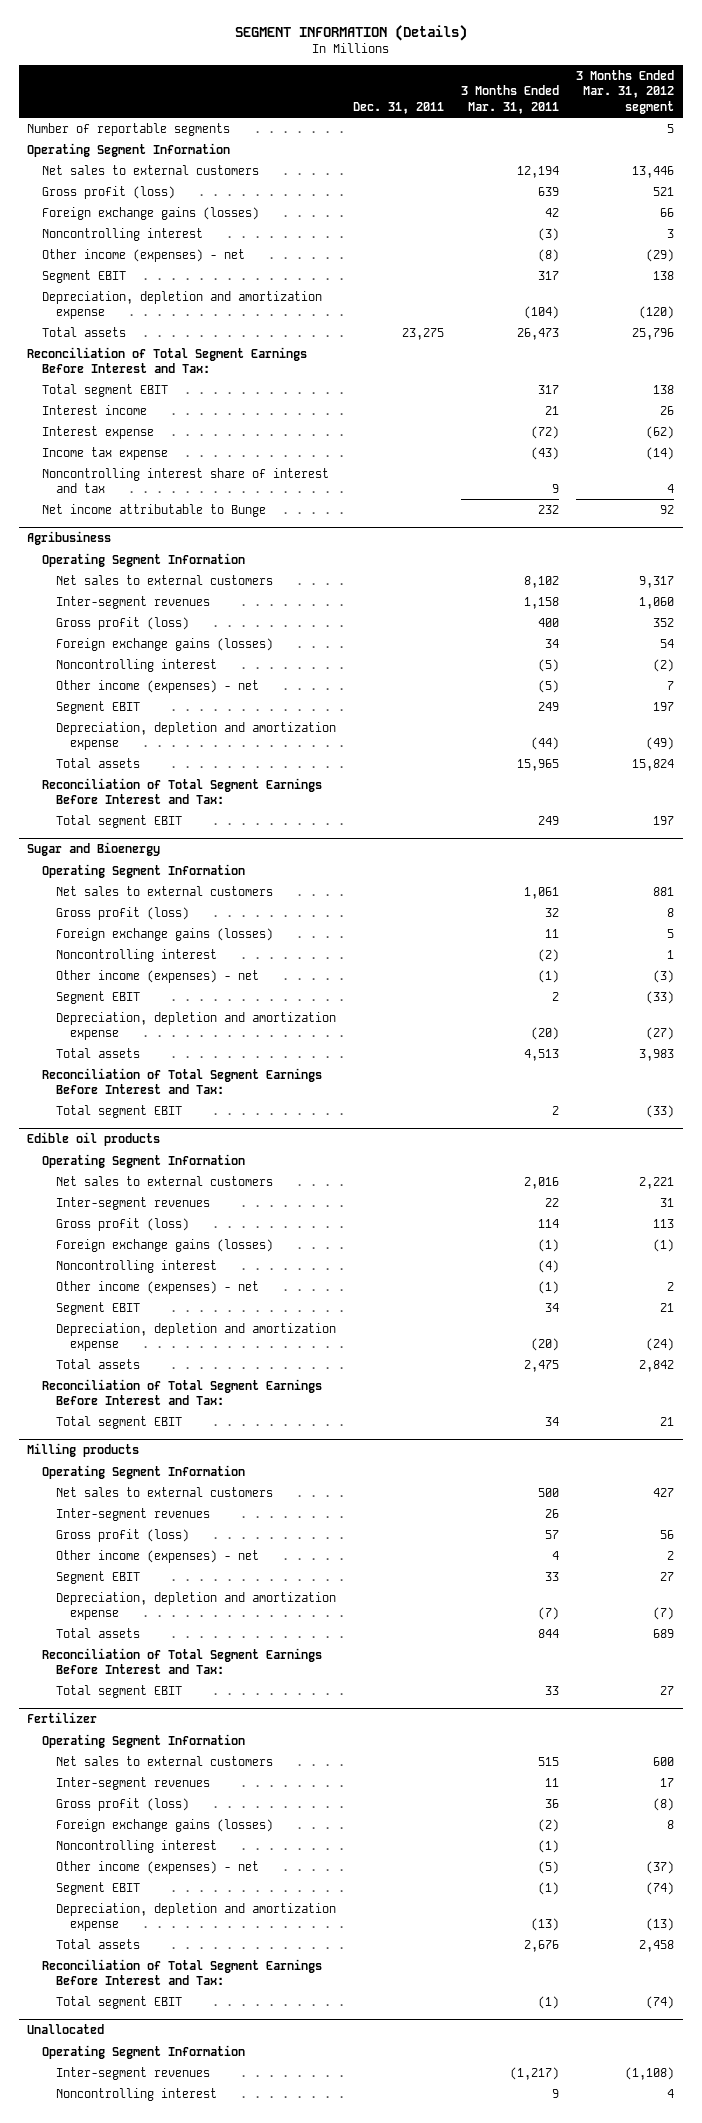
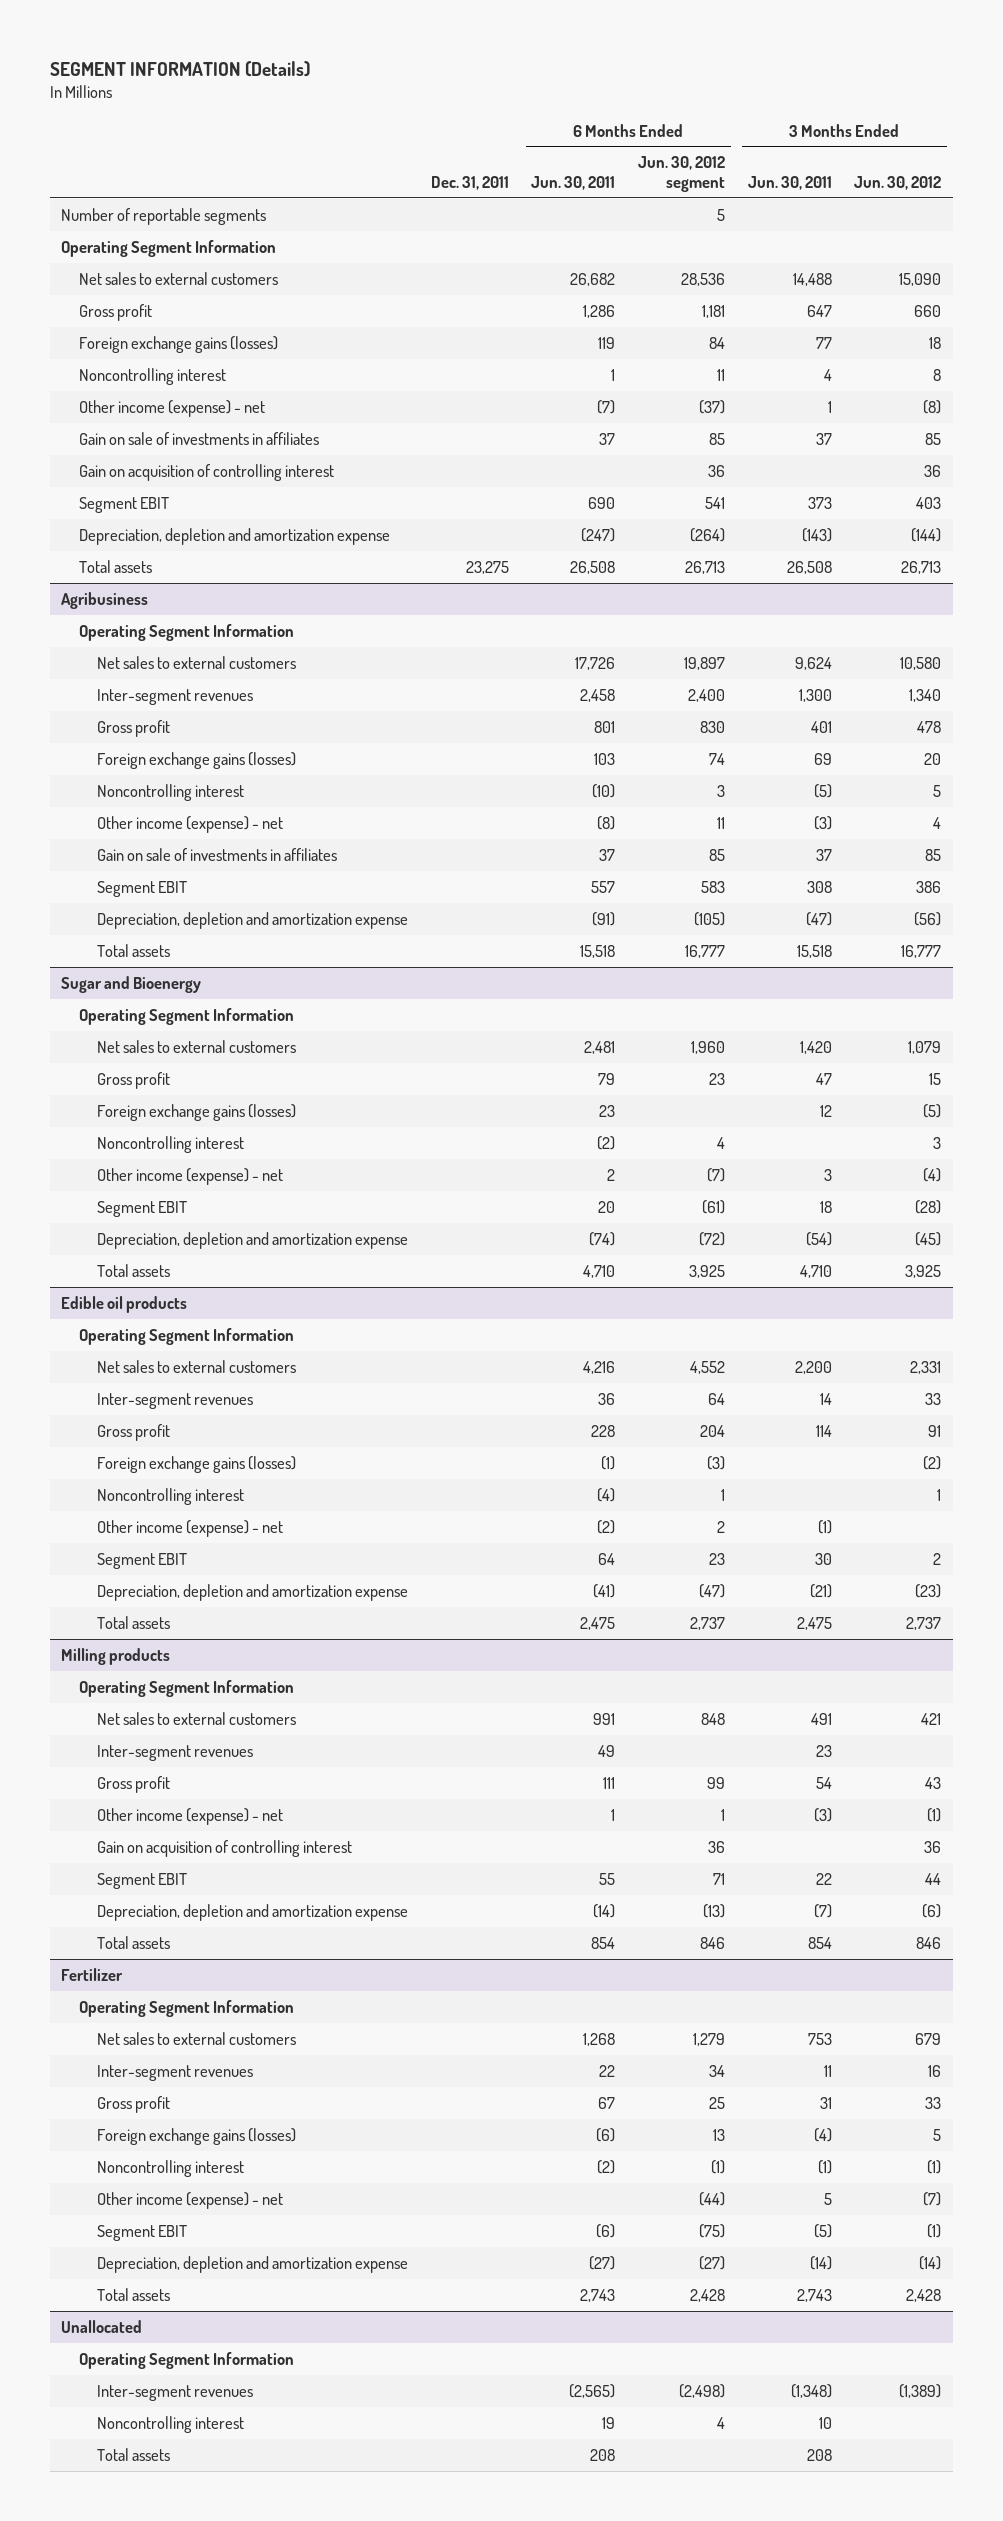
- | Dec. 31, 2011 | 3 Months Ended Mar. 31, 2011 | 3 Months Ended Mar. 31, 2012 segment
+ | Dec. 31, 2011 | 6 Months Ended Jun. 30, 2011 | 6 Months Ended Jun. 30, 2012 segment | 3 Months Ended Jun. 30, 2011 | 3 Months Ended Jun. 30, 2012
- Gross profit (loss) | | 639 | 521
+ Gross profit | | 1,286 | 1,181 | 647 | 660
- Other income (expenses) - net | | (8) | (29)
+ Other income (expense) - net | | (7) | (37) | 1 | (8)
+ Gain on sale of investments in affiliates | | 37 | 85 | 37 | 85
+ Gain on acquisition of controlling interest | | | 36 | | 36
- Reconciliation of Total Segment Earnings Before Interest and Tax:
- Total segment EBIT | | 317 | 138
- Interest income | | 21 | 26
- Interest expense | | (72) | (62)
- Income tax expense | | (43) | (14)
- Noncontrolling interest share of interest and tax | | 9 | 4
- Net income attributable to Bunge | | 232 | 92
@ Agribusiness
- Gross profit (loss) | | 400 | 352
+ Gross profit | | 801 | 830 | 401 | 478
- Other income (expenses) - net | | (5) | 7
+ Other income (expense) - net | | (8) | 11 | (3) | 4
+ Gain on sale of investments in affiliates | | 37 | 85 | 37 | 85
- Reconciliation of Total Segment Earnings Before Interest and Tax:
- Total segment EBIT | | 249 | 197
@ Sugar and Bioenergy
- Gross profit (loss) | | 32 | 8
+ Gross profit | | 79 | 23 | 47 | 15
- Other income (expenses) - net | | (1) | (3)
+ Other income (expense) - net | | 2 | (7) | 3 | (4)
- Reconciliation of Total Segment Earnings Before Interest and Tax:
- Total segment EBIT | | 2 | (33)
@ Edible oil products
- Gross profit (loss) | | 114 | 113
+ Gross profit | | 228 | 204 | 114 | 91
- Other income (expenses) - net | | (1) | 2
+ Other income (expense) - net | | (2) | 2 | (1) |
- Reconciliation of Total Segment Earnings Before Interest and Tax:
- Total segment EBIT | | 34 | 21
@ Milling products
- Gross profit (loss) | | 57 | 56
- Other income (expenses) - net | | 4 | 2
+ Gross profit | | 111 | 99 | 54 | 43
+ Other income (expense) - net | | 1 | 1 | (3) | (1)
+ Gain on acquisition of controlling interest | | | 36 | | 36
- Reconciliation of Total Segment Earnings Before Interest and Tax:
- Total segment EBIT | | 33 | 27
@ Fertilizer
- Gross profit (loss) | | 36 | (8)
+ Gross profit | | 67 | 25 | 31 | 33
- Other income (expenses) - net | | (5) | (37)
+ Other income (expense) - net | | | (44) | 5 | (7)
- Reconciliation of Total Segment Earnings Before Interest and Tax:
- Total segment EBIT | | (1) | (74)
@ Unallocated
+ Total assets | | 208 | | 208 |

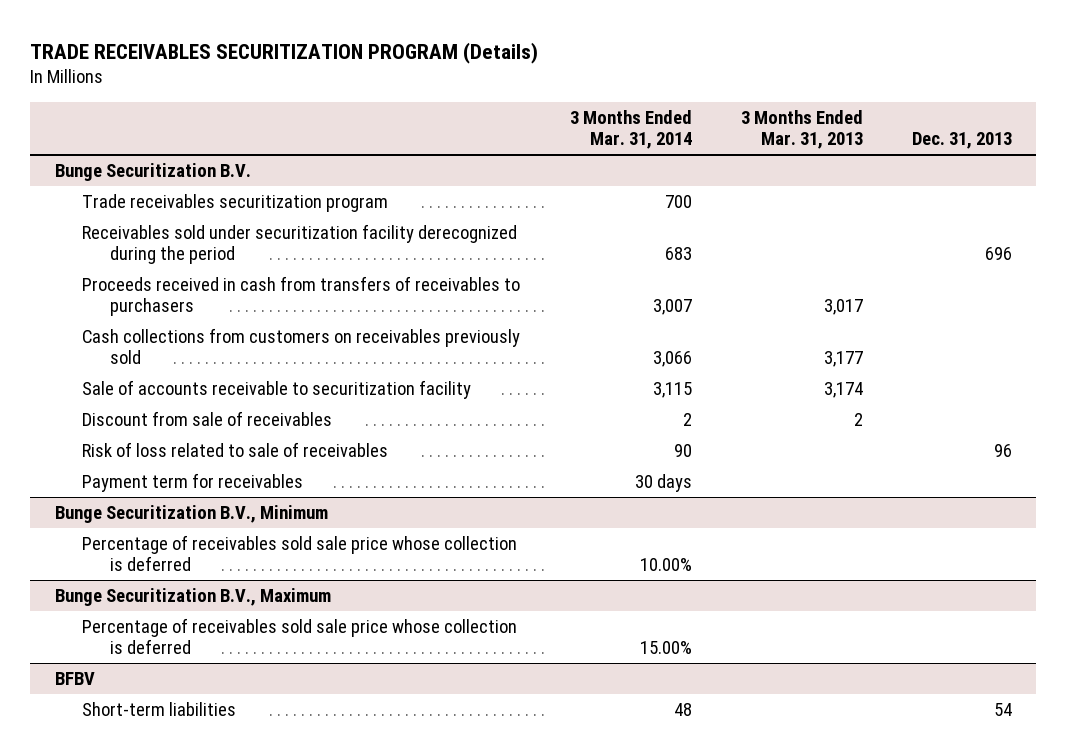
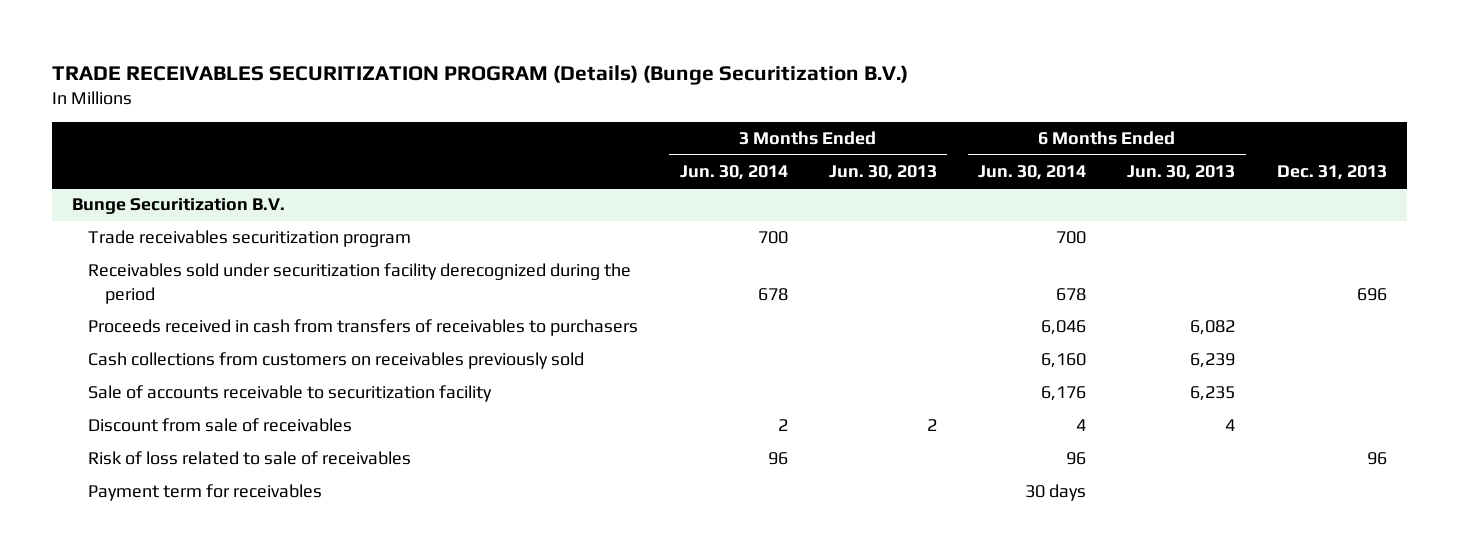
- TRADE RECEIVABLES SECURITIZATION PROGRAM (Details)
+ TRADE RECEIVABLES SECURITIZATION PROGRAM (Details) (Bunge Securitization B.V.)
- | 3 Months Ended Mar. 31, 2014 | 3 Months Ended Mar. 31, 2013 | Dec. 31, 2013
+ | 3 Months Ended Jun. 30, 2014 | 3 Months Ended Jun. 30, 2013 | 6 Months Ended Jun. 30, 2014 | 6 Months Ended Jun. 30, 2013 | Dec. 31, 2013
- Bunge Securitization B.V., Minimum
- Percentage of receivables sold sale price whose collection is deferred | 10.00% | |
- Bunge Securitization B.V., Maximum
- Percentage of receivables sold sale price whose collection is deferred | 15.00% | |
- BFBV
- Short-term liabilities | 48 | | 54

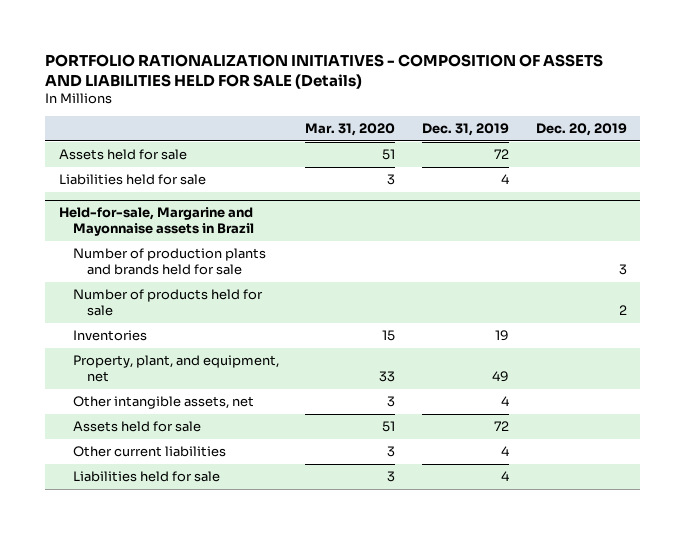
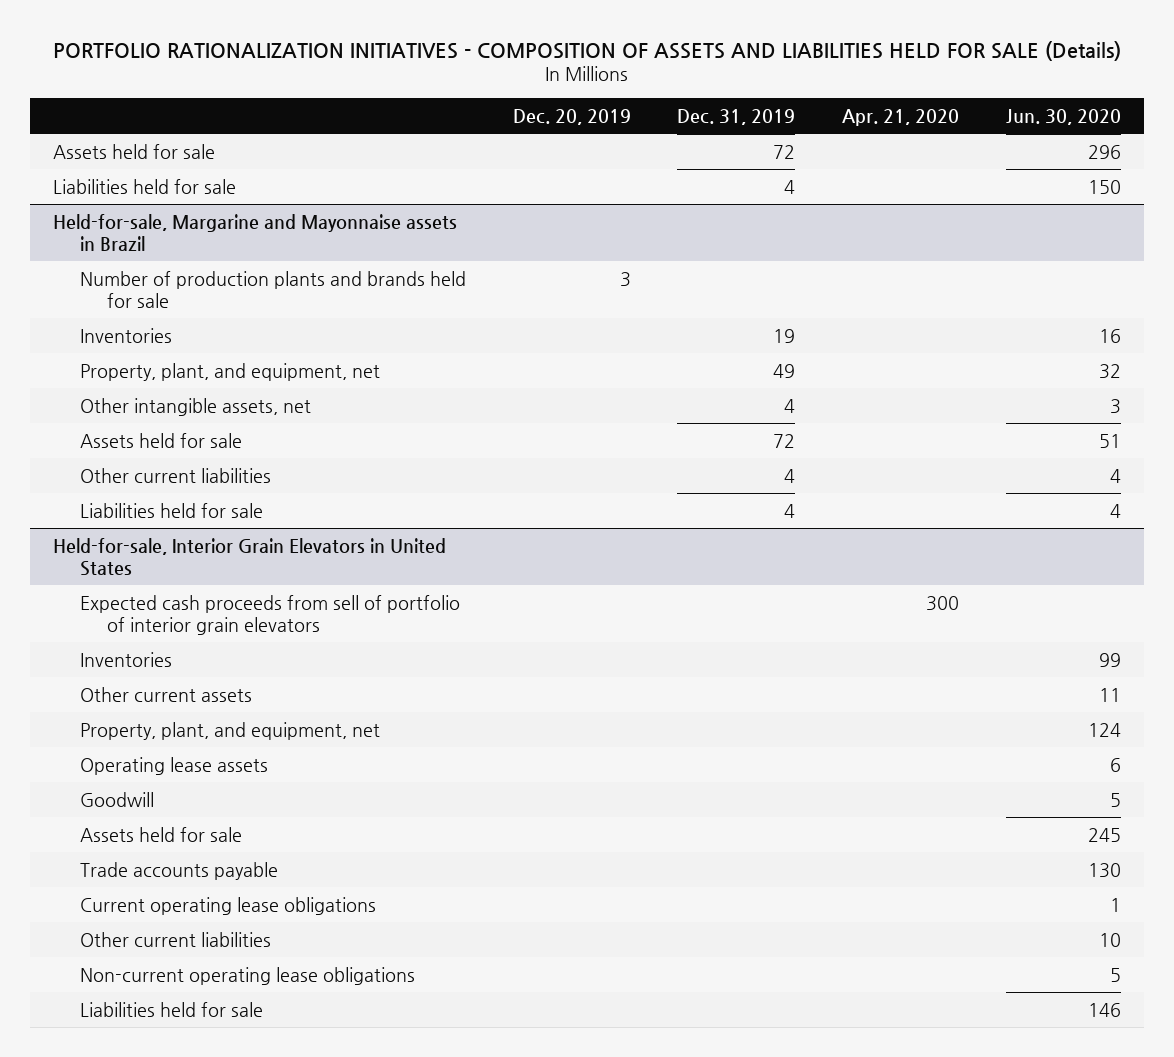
- | Mar. 31, 2020 | Dec. 31, 2019 | Dec. 20, 2019
+ | Dec. 20, 2019 | Dec. 31, 2019 | Apr. 21, 2020 | Jun. 30, 2020
@ Held-for-sale, Margarine and Mayonnaise assets in Brazil
- Number of products held for sale | | | 2
+ Held-for-sale, Interior Grain Elevators in United States
+ Expected cash proceeds from sell of portfolio of interior grain elevators | | | 300 |
+ Inventories | | | | 99
+ Other current assets | | | | 11
+ Property, plant, and equipment, net | | | | 124
+ Operating lease assets | | | | 6
+ Goodwill | | | | 5
+ Assets held for sale | | | | 245
+ Trade accounts payable | | | | 130
+ Current operating lease obligations | | | | 1
+ Other current liabilities | | | | 10
+ Non-current operating lease obligations | | | | 5
+ Liabilities held for sale | | | | 146

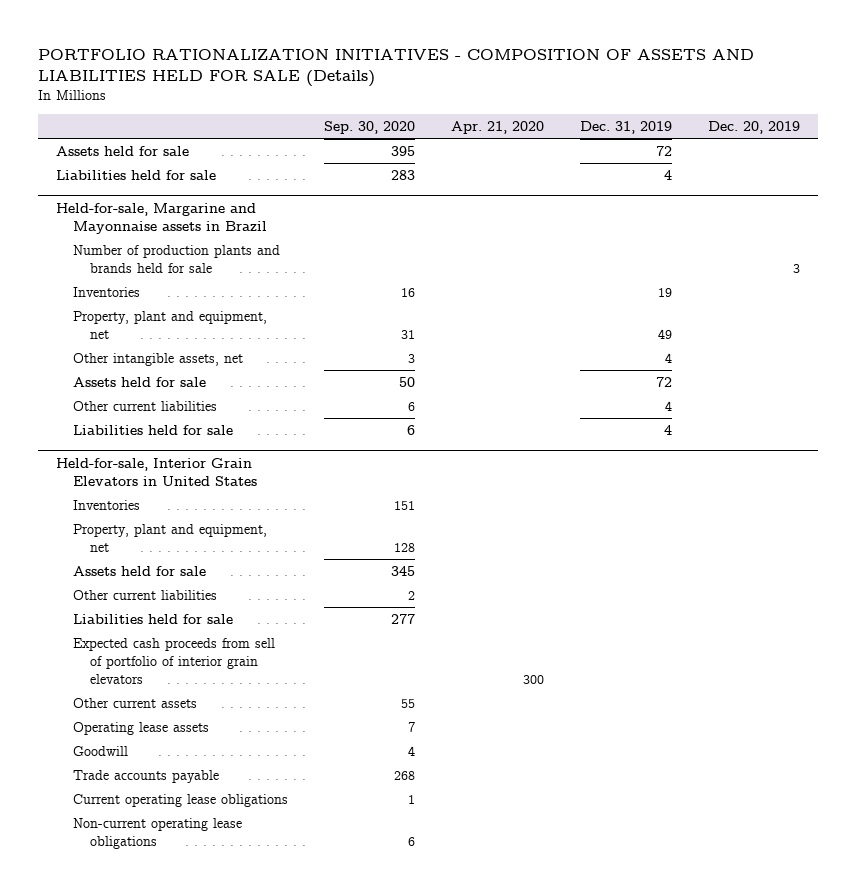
- | Dec. 20, 2019 | Dec. 31, 2019 | Apr. 21, 2020 | Jun. 30, 2020
+ | Sep. 30, 2020 | Apr. 21, 2020 | Dec. 31, 2019 | Dec. 20, 2019
@ Held-for-sale, Margarine and Mayonnaise assets in Brazil
- Property, plant, and equipment, net | | 49 | | 32
+ Property, plant and equipment, net | 31 | | 49 |
@ Held-for-sale, Interior Grain Elevators in United States
+ Property, plant and equipment, net | 128 | | |
moved up: Assets held for sale | 345 | | |
moved up: Other current liabilities | 2 | | |
moved up: Liabilities held for sale | 277 | | |
moved down: Expected cash proceeds from sell of portfolio of interior grain elevators | | 300 | |
- Property, plant, and equipment, net | | | | 124

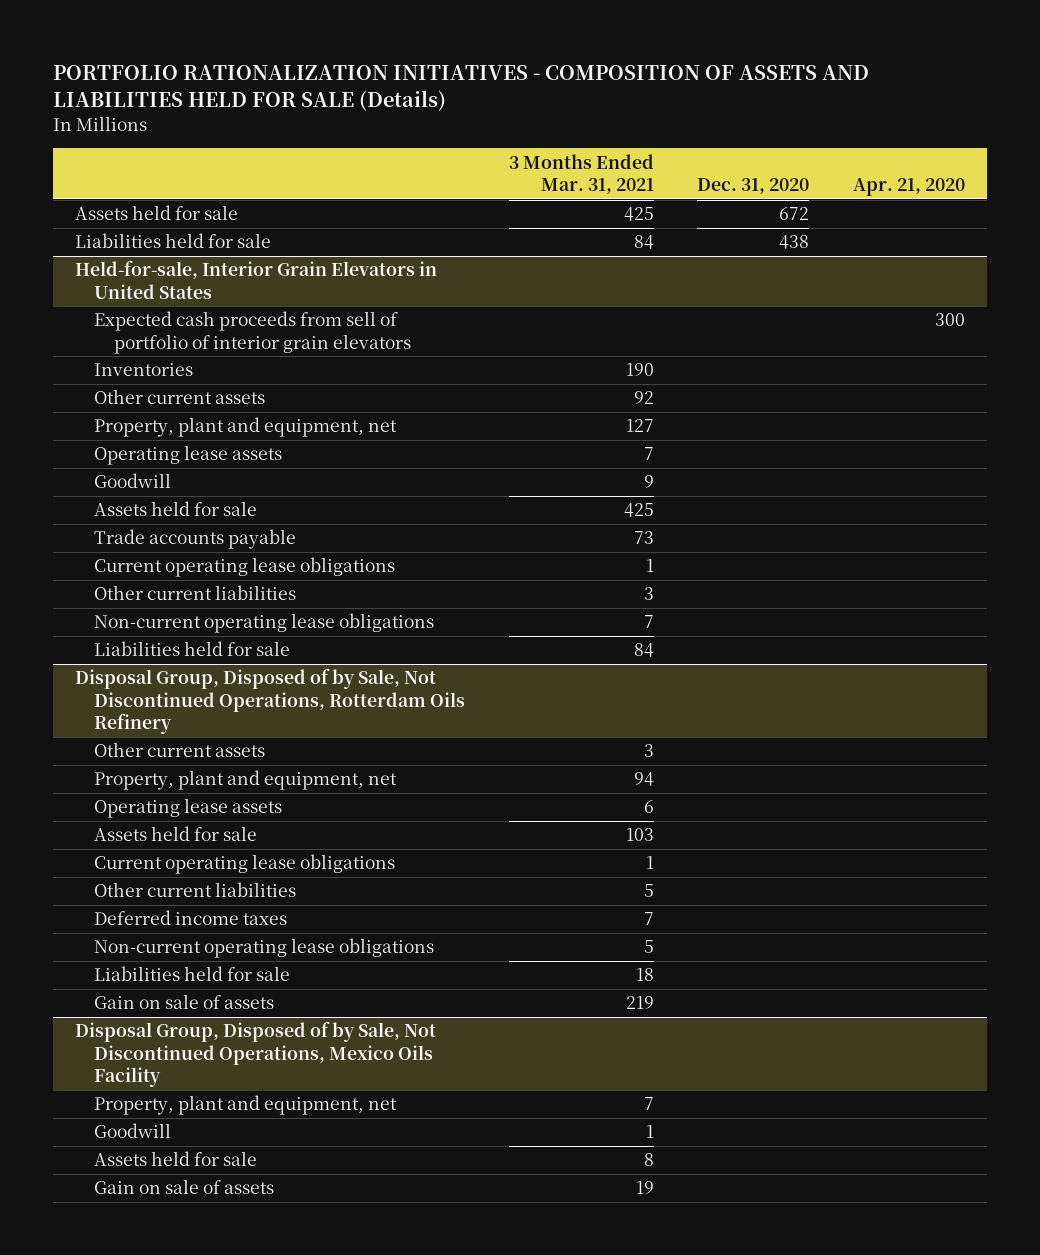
- | Sep. 30, 2020 | Apr. 21, 2020 | Dec. 31, 2019 | Dec. 20, 2019
+ | 3 Months Ended Mar. 31, 2021 | Dec. 31, 2020 | Apr. 21, 2020
- Held-for-sale, Margarine and Mayonnaise assets in Brazil
- Number of production plants and brands held for sale | | | | 3
- Inventories | 16 | | 19 |
- Property, plant and equipment, net | 31 | | 49 |
- Other intangible assets, net | 3 | | 4 |
- Assets held for sale | 50 | | 72 |
- Other current liabilities | 6 | | 4 |
- Liabilities held for sale | 6 | | 4 |
@ Held-for-sale, Interior Grain Elevators in United States
moved down: Inventories | 190 | |
moved down: Property, plant and equipment, net | 127 | |
moved down: Assets held for sale | 425 | |
moved down: Other current liabilities | 3 | |
moved down: Liabilities held for sale | 84 | |
+ Disposal Group, Disposed of by Sale, Not Discontinued Operations, Rotterdam Oils Refinery
+ Other current assets | 3 | |
+ Property, plant and equipment, net | 94 | |
+ Operating lease assets | 6 | |
+ Assets held for sale | 103 | |
+ Current operating lease obligations | 1 | |
+ Other current liabilities | 5 | |
+ Deferred income taxes | 7 | |
+ Non-current operating lease obligations | 5 | |
+ Liabilities held for sale | 18 | |
+ Gain on sale of assets | 219 | |
+ Disposal Group, Disposed of by Sale, Not Discontinued Operations, Mexico Oils Facility
+ Property, plant and equipment, net | 7 | |
+ Goodwill | 1 | |
+ Assets held for sale | 8 | |
+ Gain on sale of assets | 19 | |

